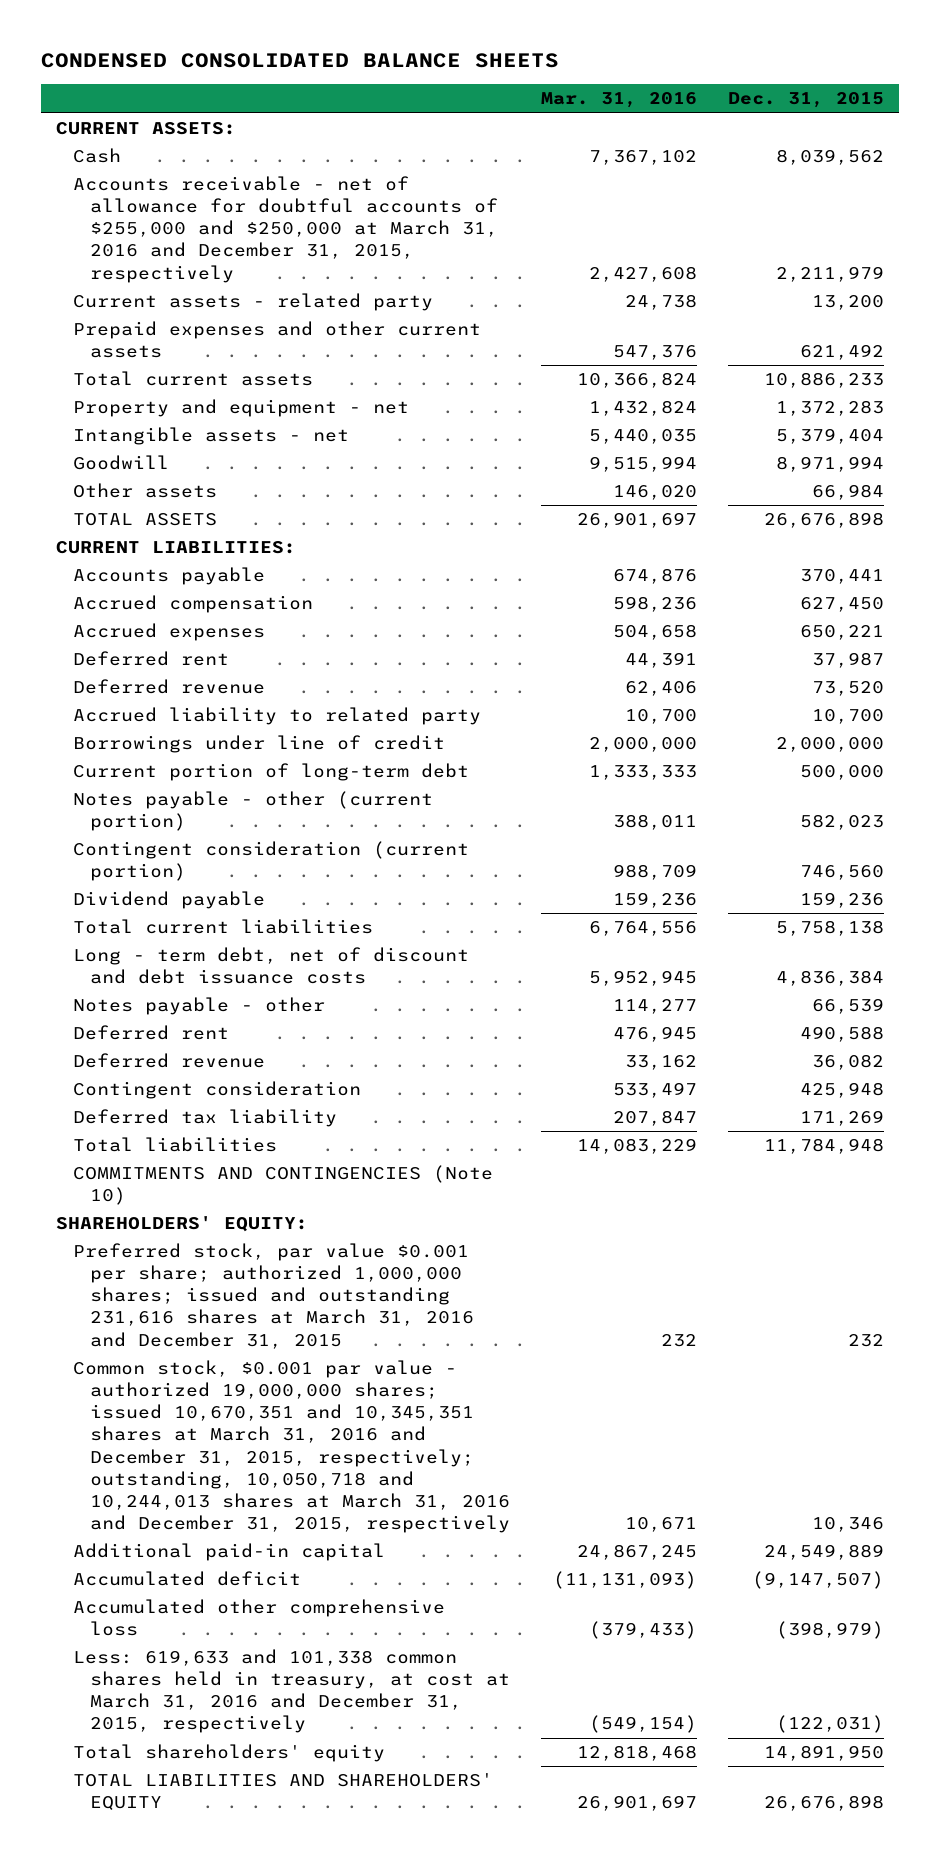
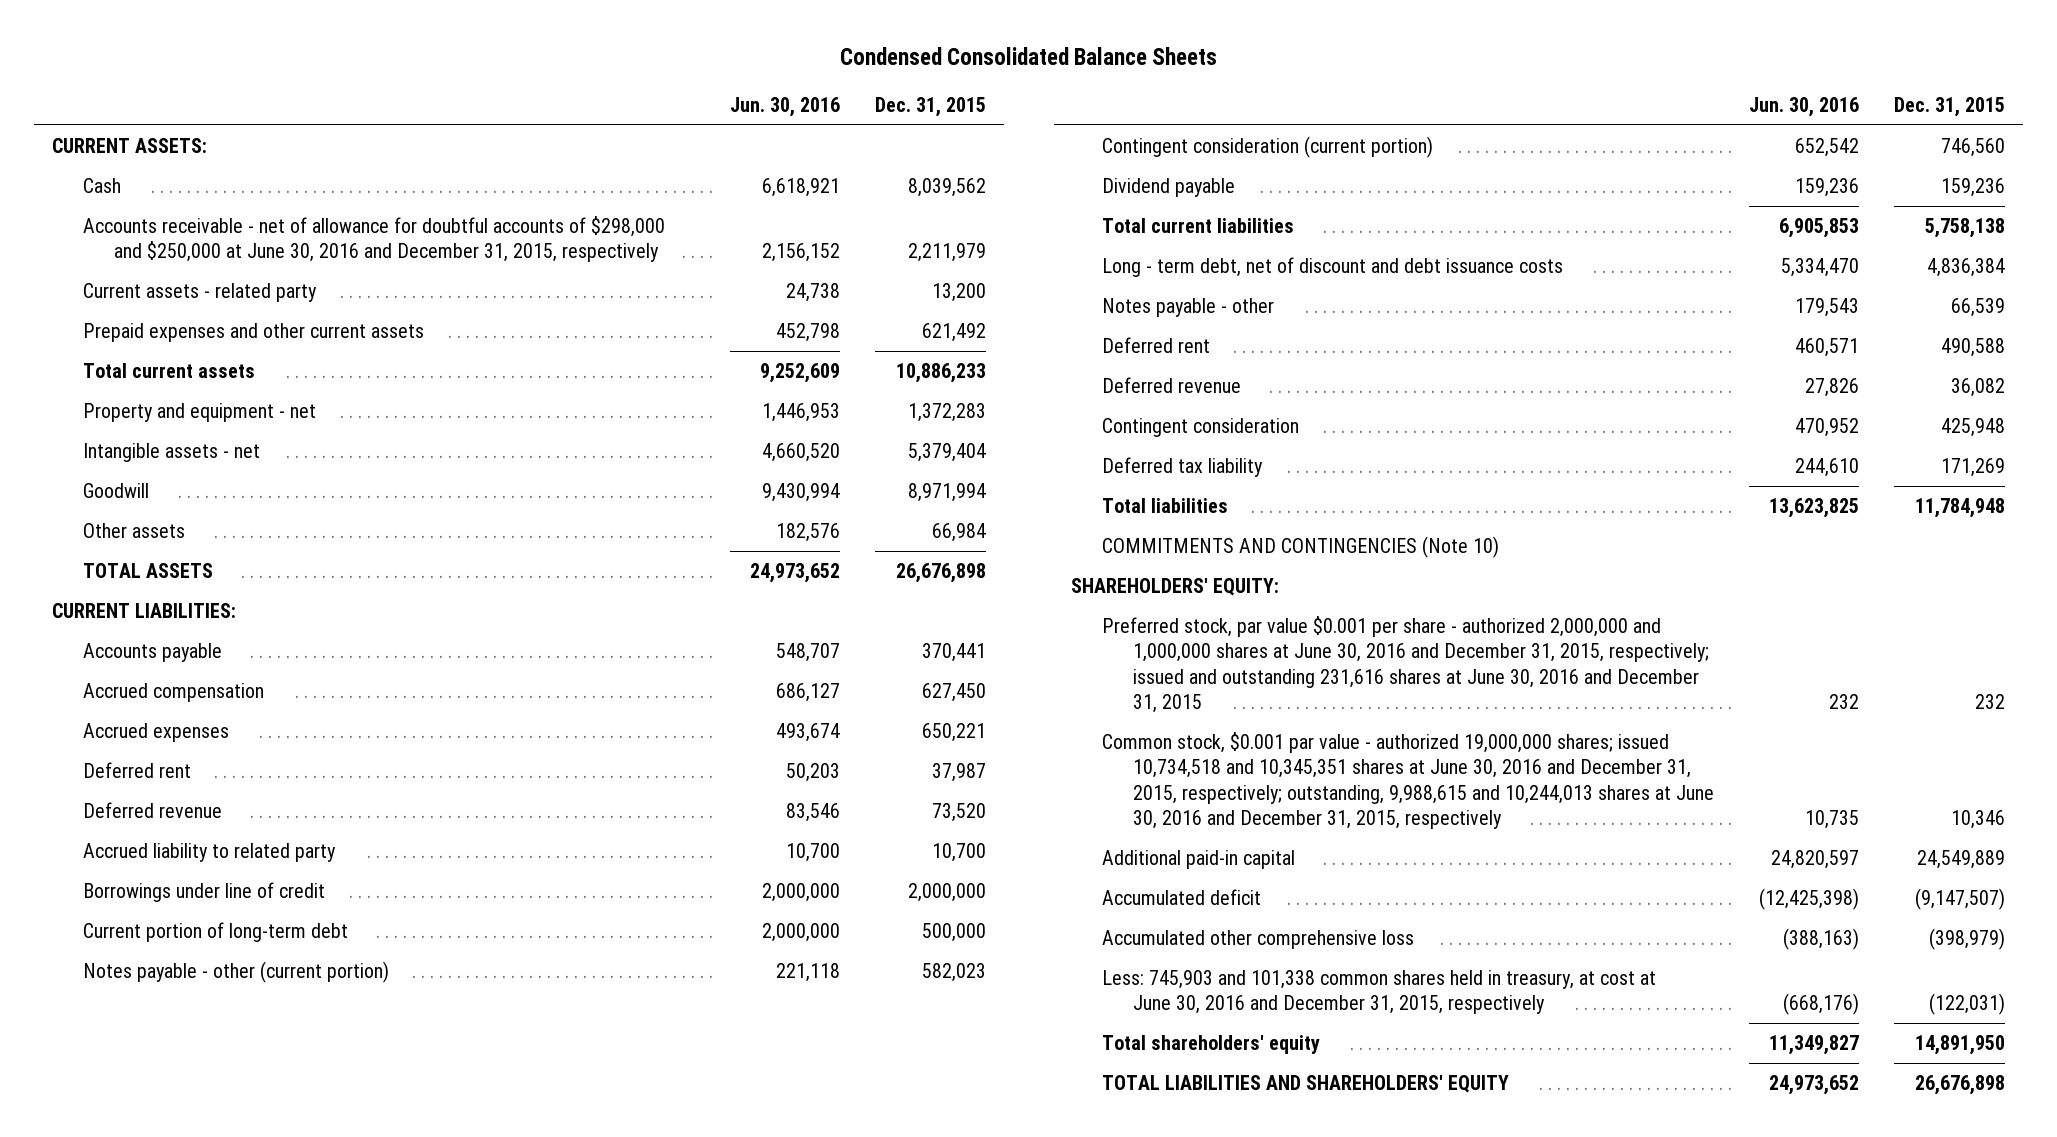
- CONDENSED CONSOLIDATED BALANCE SHEETS
+ Condensed Consolidated Balance Sheets
- | Mar. 31, 2016 | Dec. 31, 2015
+ | Jun. 30, 2016 | Dec. 31, 2015
- Accounts receivable - net of allowance for doubtful accounts of $255,000 and $250,000 at March 31, 2016 and December 31, 2015, respectively | 2,427,608 | 2,211,979
+ Accounts receivable - net of allowance for doubtful accounts of $298,000 and $250,000 at June 30, 2016 and December 31, 2015, respectively | 2,156,152 | 2,211,979
- Preferred stock, par value $0.001 per share; authorized 1,000,000 shares; issued and outstanding 231,616 shares at March 31, 2016 and December 31, 2015 | 232 | 232
- Common stock, $0.001 par value - authorized 19,000,000 shares; issued 10,670,351 and 10,345,351 shares at March 31, 2016 and December 31, 2015, respectively; outstanding, 10,050,718 and 10,244,013 shares at March 31, 2016 and December 31, 2015, respectively | 10,671 | 10,346
+ Preferred stock, par value $0.001 per share - authorized 2,000,000 and 1,000,000 shares at June 30, 2016 and December 31, 2015, respectively; issued and outstanding 231,616 shares at June 30, 2016 and December 31, 2015 | 232 | 232
+ Common stock, $0.001 par value - authorized 19,000,000 shares; issued 10,734,518 and 10,345,351 shares at June 30, 2016 and December 31, 2015, respectively; outstanding, 9,988,615 and 10,244,013 shares at June 30, 2016 and December 31, 2015, respectively | 10,735 | 10,346
- Less: 619,633 and 101,338 common shares held in treasury, at cost at March 31, 2016 and December 31, 2015, respectively | (549,154) | (122,031)
+ Less: 745,903 and 101,338 common shares held in treasury, at cost at June 30, 2016 and December 31, 2015, respectively | (668,176) | (122,031)

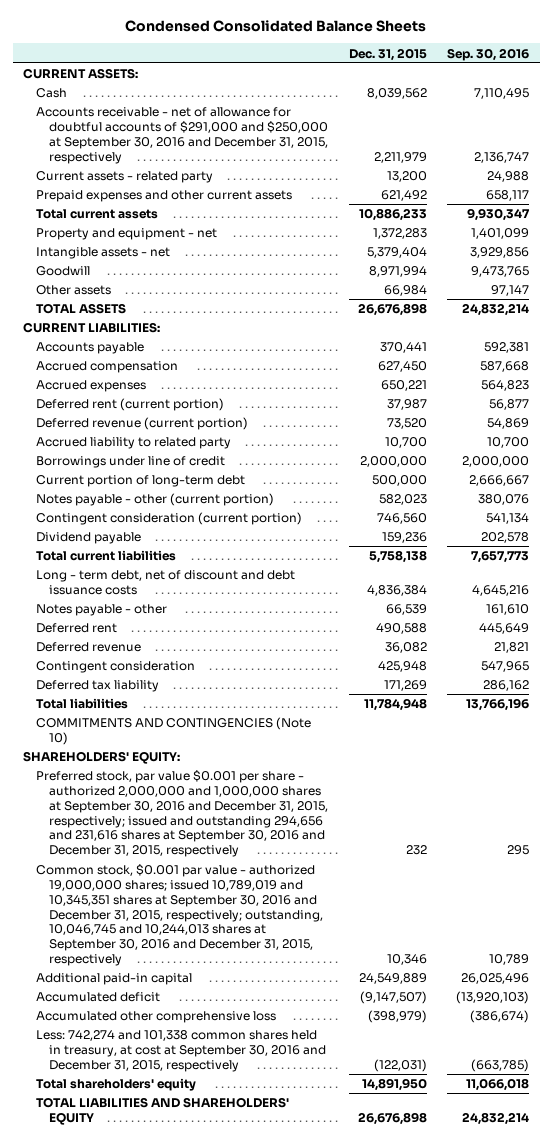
- | Jun. 30, 2016 | Dec. 31, 2015
+ | Dec. 31, 2015 | Sep. 30, 2016
- Accounts receivable - net of allowance for doubtful accounts of $298,000 and $250,000 at June 30, 2016 and December 31, 2015, respectively | 2,156,152 | 2,211,979
+ Accounts receivable - net of allowance for doubtful accounts of $291,000 and $250,000 at September 30, 2016 and December 31, 2015, respectively | 2,211,979 | 2,136,747
- Deferred rent | 50,203 | 37,987
- Deferred revenue | 83,546 | 73,520
+ Deferred rent (current portion) | 37,987 | 56,877
+ Deferred revenue (current portion) | 73,520 | 54,869
- Preferred stock, par value $0.001 per share - authorized 2,000,000 and 1,000,000 shares at June 30, 2016 and December 31, 2015, respectively; issued and outstanding 231,616 shares at June 30, 2016 and December 31, 2015 | 232 | 232
- Common stock, $0.001 par value - authorized 19,000,000 shares; issued 10,734,518 and 10,345,351 shares at June 30, 2016 and December 31, 2015, respectively; outstanding, 9,988,615 and 10,244,013 shares at June 30, 2016 and December 31, 2015, respectively | 10,735 | 10,346
+ Preferred stock, par value $0.001 per share - authorized 2,000,000 and 1,000,000 shares at September 30, 2016 and December 31, 2015, respectively; issued and outstanding 294,656 and 231,616 shares at September 30, 2016 and December 31, 2015, respectively | 232 | 295
+ Common stock, $0.001 par value - authorized 19,000,000 shares; issued 10,789,019 and 10,345,351 shares at September 30, 2016 and December 31, 2015, respectively; outstanding, 10,046,745 and 10,244,013 shares at September 30, 2016 and December 31, 2015, respectively | 10,346 | 10,789
- Less: 745,903 and 101,338 common shares held in treasury, at cost at June 30, 2016 and December 31, 2015, respectively | (668,176) | (122,031)
+ Less: 742,274 and 101,338 common shares held in treasury, at cost at September 30, 2016 and December 31, 2015, respectively | (122,031) | (663,785)

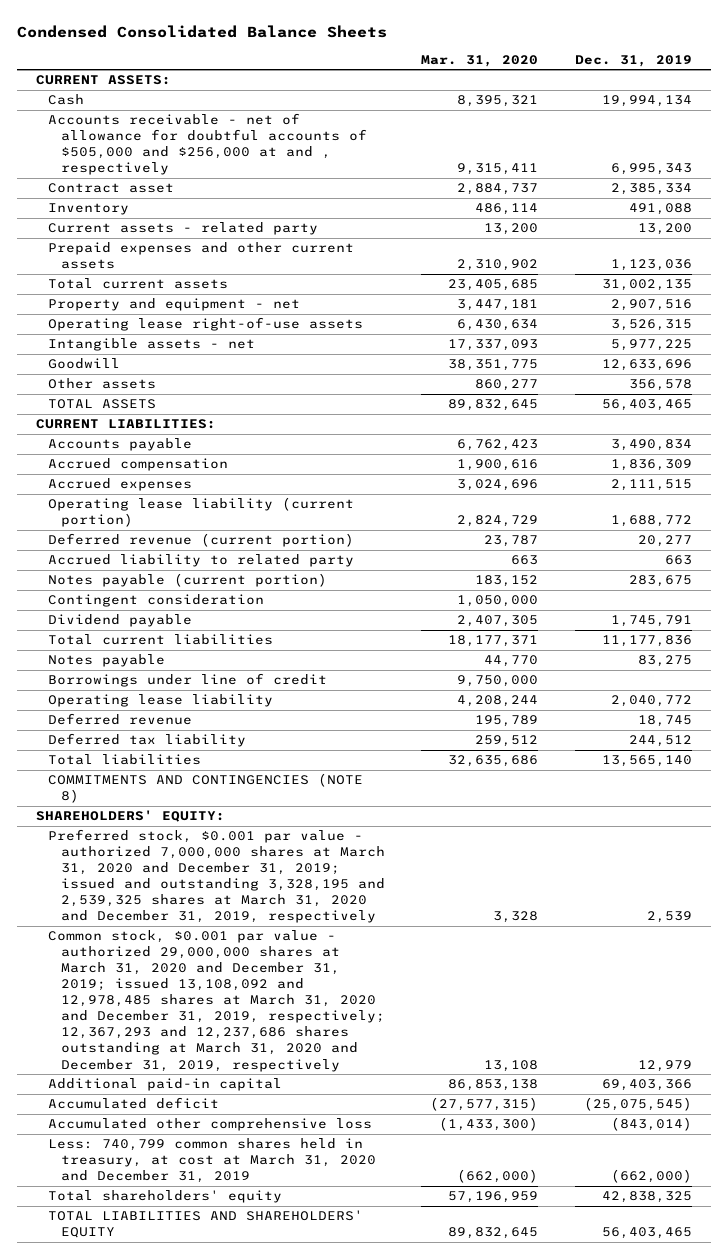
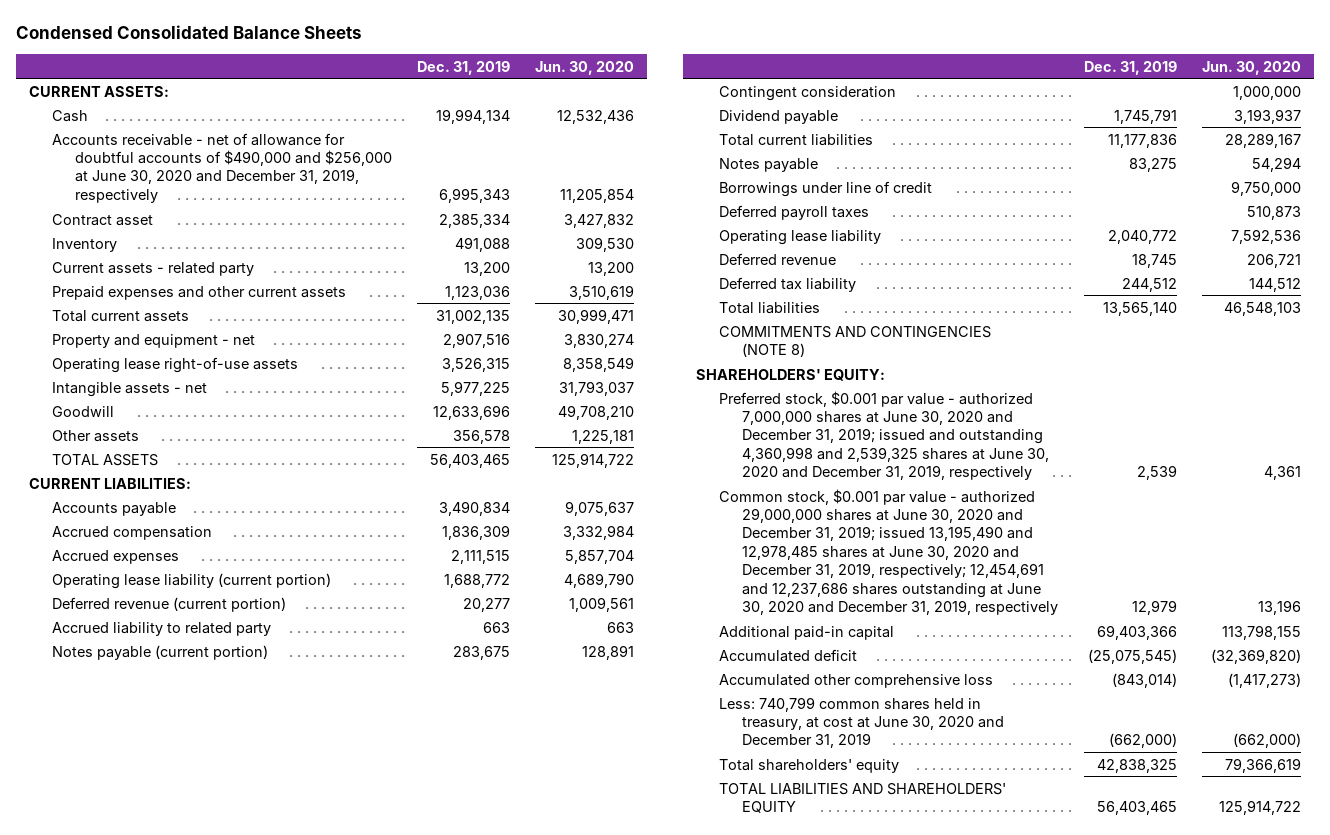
- | Mar. 31, 2020 | Dec. 31, 2019
+ | Dec. 31, 2019 | Jun. 30, 2020
- Accounts receivable - net of allowance for doubtful accounts of $505,000 and $256,000 at and , respectively | 9,315,411 | 6,995,343
+ Accounts receivable - net of allowance for doubtful accounts of $490,000 and $256,000 at June 30, 2020 and December 31, 2019, respectively | 6,995,343 | 11,205,854
+ Deferred payroll taxes | | 510,873
- Preferred stock, $0.001 par value - authorized 7,000,000 shares at March 31, 2020 and December 31, 2019; issued and outstanding 3,328,195 and 2,539,325 shares at March 31, 2020 and December 31, 2019, respectively | 3,328 | 2,539
- Common stock, $0.001 par value - authorized 29,000,000 shares at March 31, 2020 and December 31, 2019; issued 13,108,092 and 12,978,485 shares at March 31, 2020 and December 31, 2019, respectively; 12,367,293 and 12,237,686 shares outstanding at March 31, 2020 and December 31, 2019, respectively | 13,108 | 12,979
+ Preferred stock, $0.001 par value - authorized 7,000,000 shares at June 30, 2020 and December 31, 2019; issued and outstanding 4,360,998 and 2,539,325 shares at June 30, 2020 and December 31, 2019, respectively | 2,539 | 4,361
+ Common stock, $0.001 par value - authorized 29,000,000 shares at June 30, 2020 and December 31, 2019; issued 13,195,490 and 12,978,485 shares at June 30, 2020 and December 31, 2019, respectively; 12,454,691 and 12,237,686 shares outstanding at June 30, 2020 and December 31, 2019, respectively | 12,979 | 13,196
- Less: 740,799 common shares held in treasury, at cost at March 31, 2020 and December 31, 2019 | (662,000) | (662,000)
+ Less: 740,799 common shares held in treasury, at cost at June 30, 2020 and December 31, 2019 | (662,000) | (662,000)

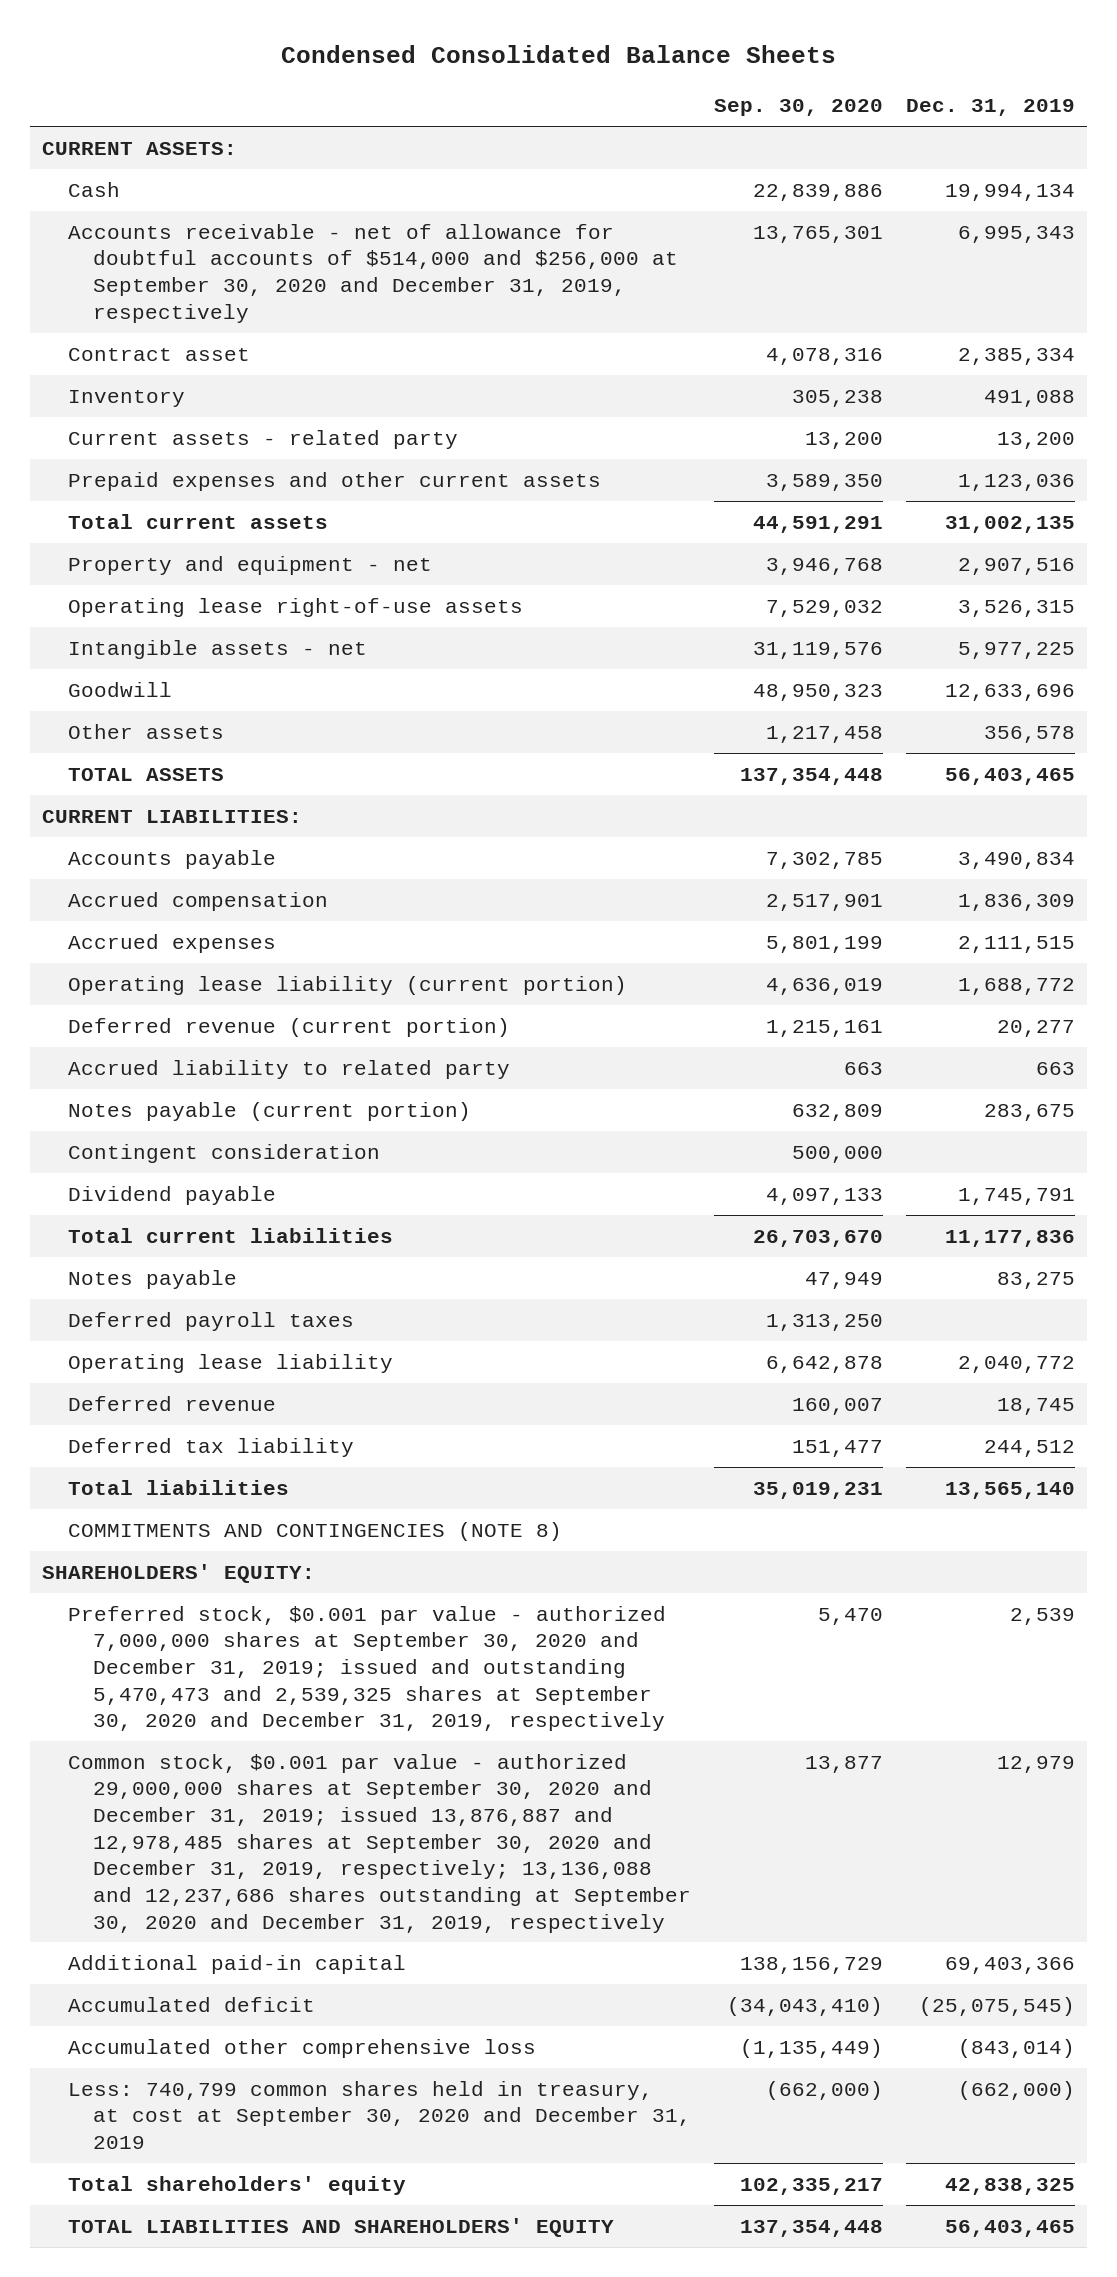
- | Dec. 31, 2019 | Jun. 30, 2020
+ | Sep. 30, 2020 | Dec. 31, 2019
- Accounts receivable - net of allowance for doubtful accounts of $490,000 and $256,000 at June 30, 2020 and December 31, 2019, respectively | 6,995,343 | 11,205,854
+ Accounts receivable - net of allowance for doubtful accounts of $514,000 and $256,000 at September 30, 2020 and December 31, 2019, respectively | 13,765,301 | 6,995,343
- Borrowings under line of credit | | 9,750,000
- Preferred stock, $0.001 par value - authorized 7,000,000 shares at June 30, 2020 and December 31, 2019; issued and outstanding 4,360,998 and 2,539,325 shares at June 30, 2020 and December 31, 2019, respectively | 2,539 | 4,361
- Common stock, $0.001 par value - authorized 29,000,000 shares at June 30, 2020 and December 31, 2019; issued 13,195,490 and 12,978,485 shares at June 30, 2020 and December 31, 2019, respectively; 12,454,691 and 12,237,686 shares outstanding at June 30, 2020 and December 31, 2019, respectively | 12,979 | 13,196
+ Preferred stock, $0.001 par value - authorized 7,000,000 shares at September 30, 2020 and December 31, 2019; issued and outstanding 5,470,473 and 2,539,325 shares at September 30, 2020 and December 31, 2019, respectively | 5,470 | 2,539
+ Common stock, $0.001 par value - authorized 29,000,000 shares at September 30, 2020 and December 31, 2019; issued 13,876,887 and 12,978,485 shares at September 30, 2020 and December 31, 2019, respectively; 13,136,088 and 12,237,686 shares outstanding at September 30, 2020 and December 31, 2019, respectively | 13,877 | 12,979
- Less: 740,799 common shares held in treasury, at cost at June 30, 2020 and December 31, 2019 | (662,000) | (662,000)
+ Less: 740,799 common shares held in treasury, at cost at September 30, 2020 and December 31, 2019 | (662,000) | (662,000)

